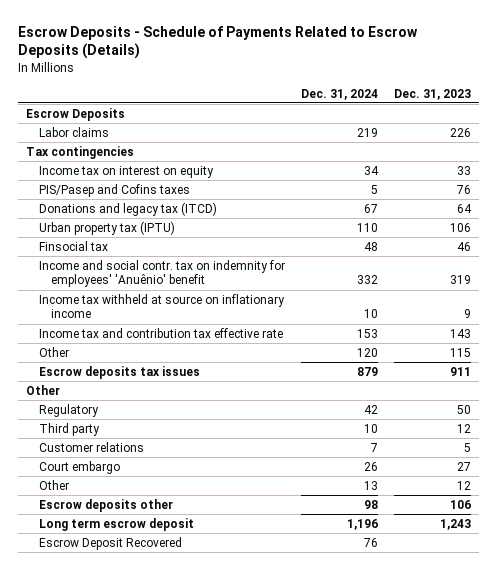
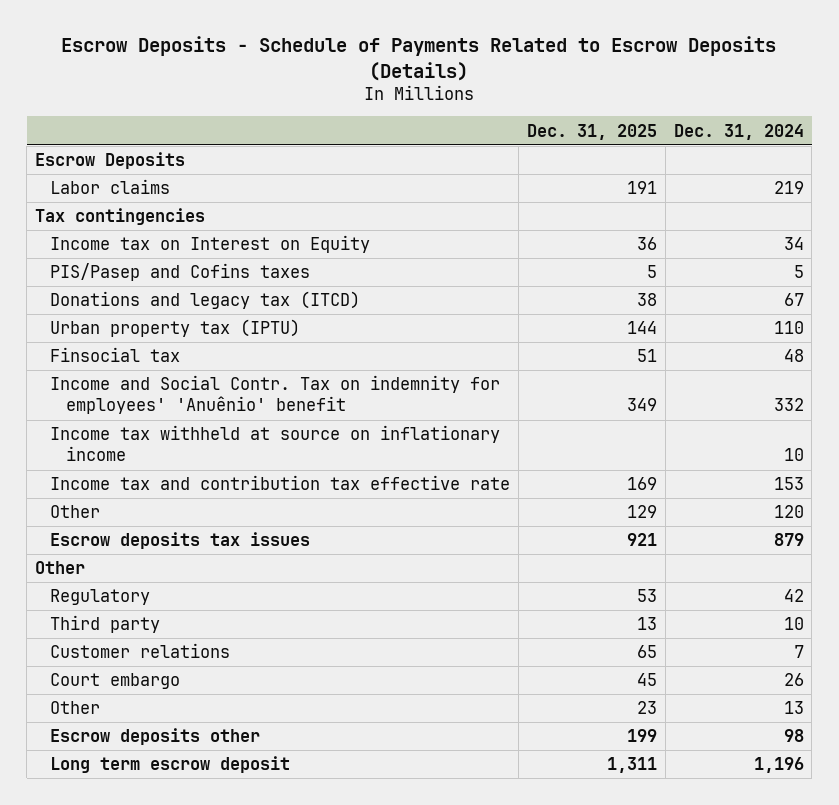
- | Dec. 31, 2024 | Dec. 31, 2023
+ | Dec. 31, 2025 | Dec. 31, 2024
- Income tax on interest on equity | 34 | 33
+ Income tax on Interest on Equity | 36 | 34
- Income and social contr. tax on indemnity for employees' 'Anuênio' benefit | 332 | 319
+ Income and Social Contr. Tax on indemnity for employees' 'Anuênio' benefit | 349 | 332
- Escrow Deposit Recovered | 76 |

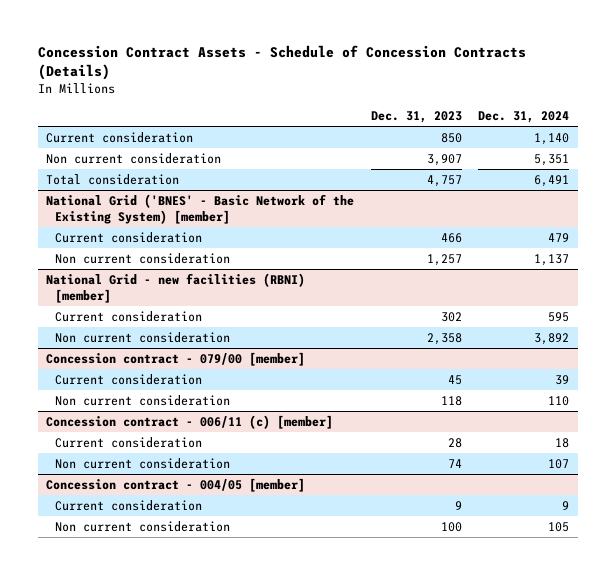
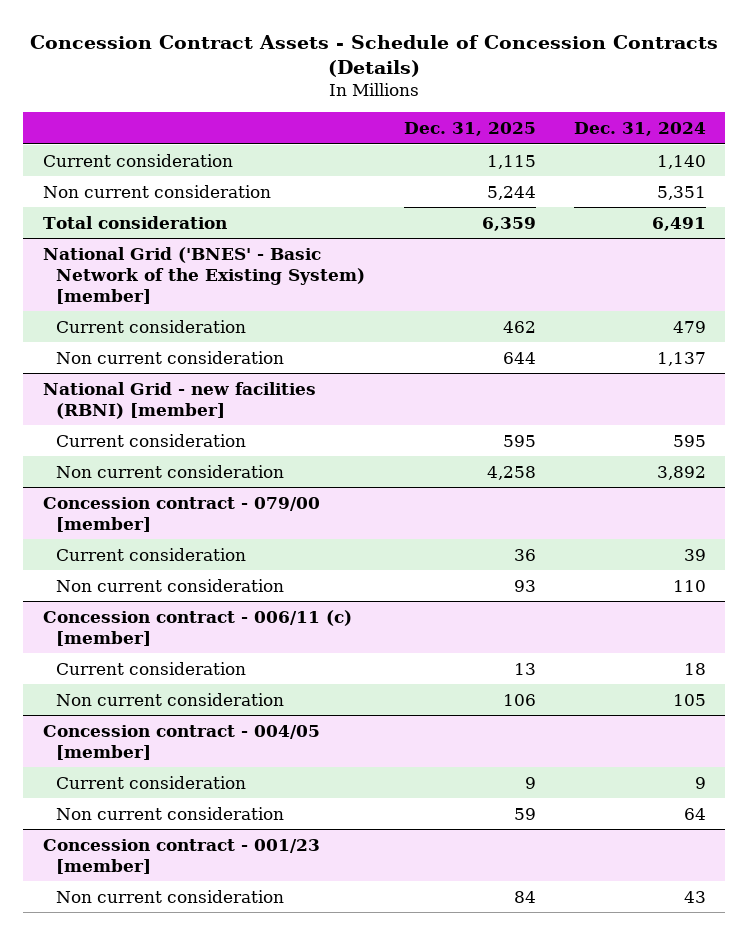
- | Dec. 31, 2023 | Dec. 31, 2024
+ | Dec. 31, 2025 | Dec. 31, 2024
@ Concession contract - 006/11 (c) [member]
- Non current consideration | 74 | 107
+ Non current consideration | 106 | 105
@ Concession contract - 004/05 [member]
- Non current consideration | 100 | 105
+ Non current consideration | 59 | 64
+ Concession contract - 001/23 [member]
+ Non current consideration | 84 | 43

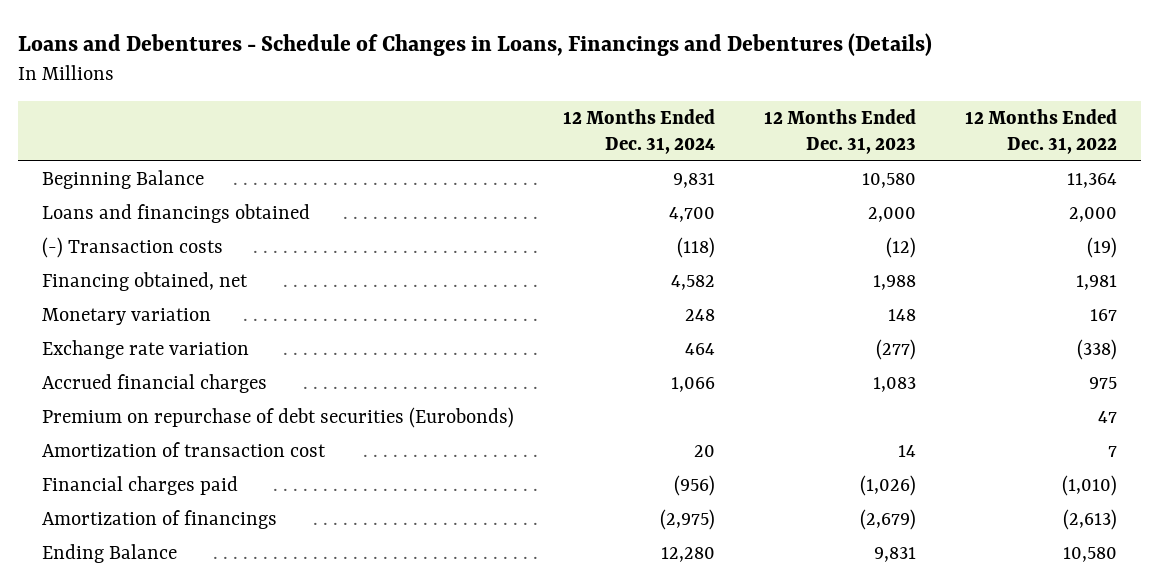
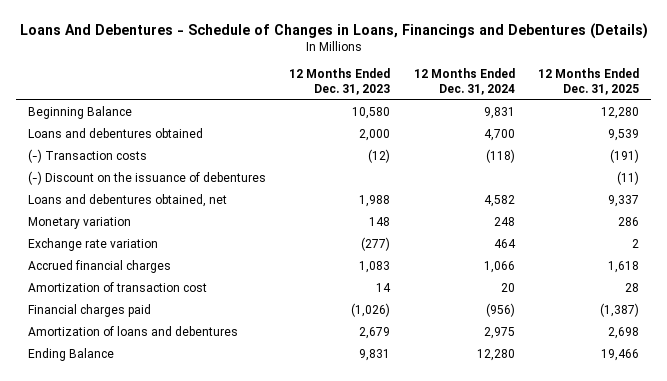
- Loans and Debentures - Schedule of Changes in Loans, Financings and Debentures (Details)
+ Loans And Debentures - Schedule of Changes in Loans, Financings and Debentures (Details)
- | 12 Months Ended Dec. 31, 2024 | 12 Months Ended Dec. 31, 2023 | 12 Months Ended Dec. 31, 2022
+ | 12 Months Ended Dec. 31, 2023 | 12 Months Ended Dec. 31, 2024 | 12 Months Ended Dec. 31, 2025
- Loans and financings obtained | 4,700 | 2,000 | 2,000
+ Loans and debentures obtained | 2,000 | 4,700 | 9,539
- Financing obtained, net | 4,582 | 1,988 | 1,981
+ (-) Discount on the issuance of debentures | | | (11)
+ Loans and debentures obtained, net | 1,988 | 4,582 | 9,337
- Premium on repurchase of debt securities (Eurobonds) | | | 47
- Amortization of financings | (2,975) | (2,679) | (2,613)
+ Amortization of loans and debentures | 2,679 | 2,975 | 2,698

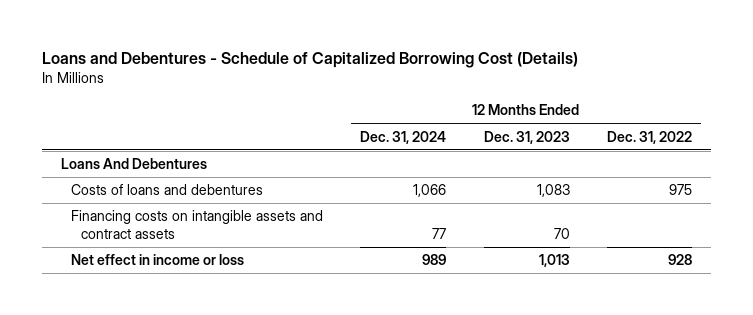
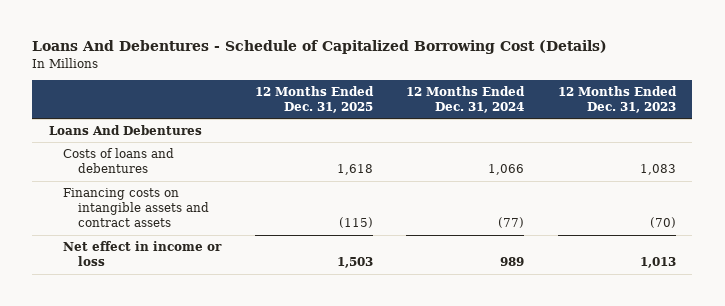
- Loans and Debentures - Schedule of Capitalized Borrowing Cost (Details)
+ Loans And Debentures - Schedule of Capitalized Borrowing Cost (Details)
- | 12 Months Ended Dec. 31, 2024 | 12 Months Ended Dec. 31, 2023 | 12 Months Ended Dec. 31, 2022
+ | 12 Months Ended Dec. 31, 2025 | 12 Months Ended Dec. 31, 2024 | 12 Months Ended Dec. 31, 2023
- Financing costs on intangible assets and contract assets | 77 | 70 |
+ Financing costs on intangible assets and contract assets | (115) | (77) | (70)

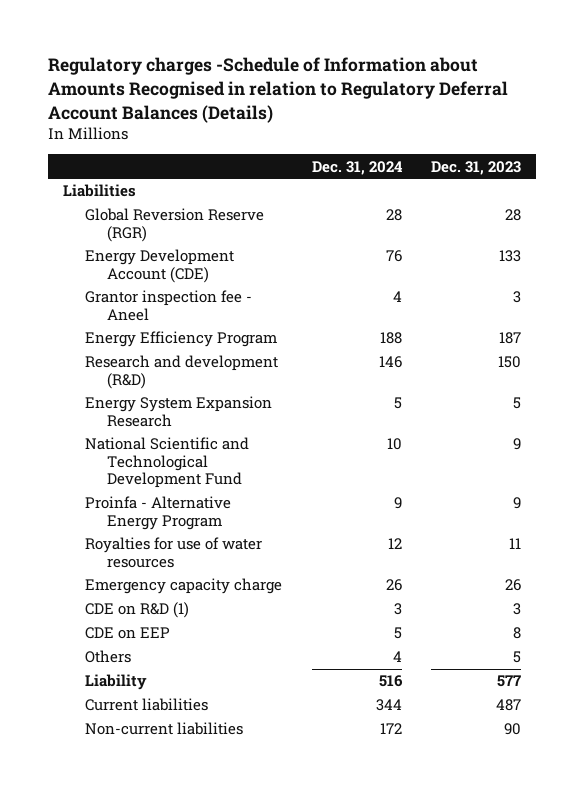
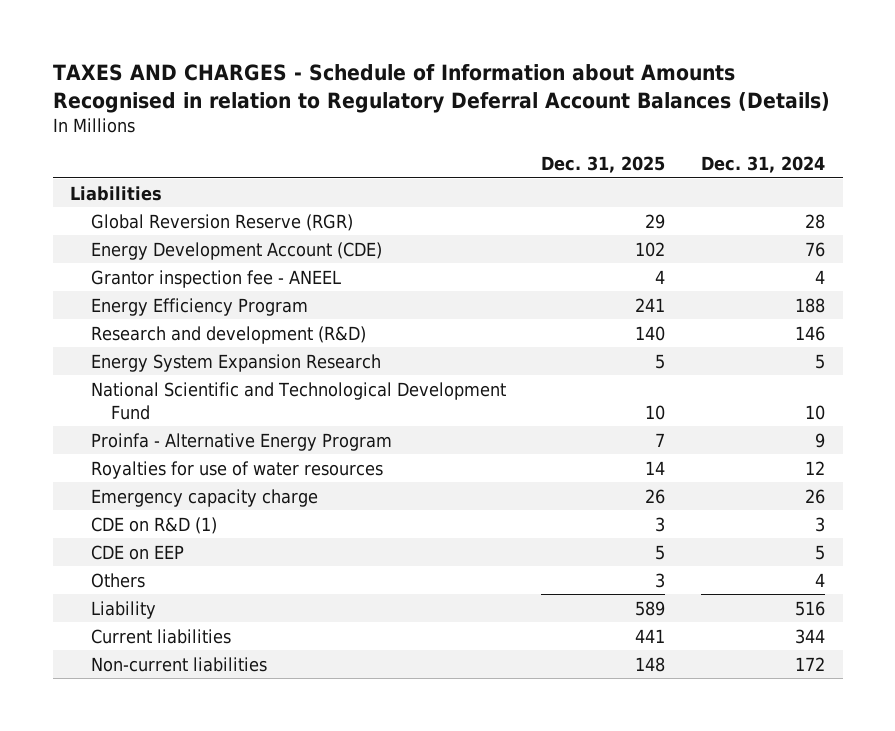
- Regulatory charges -Schedule of Information about Amounts Recognised in relation to Regulatory Deferral Account Balances (Details)
+ TAXES AND CHARGES - Schedule of Information about Amounts Recognised in relation to Regulatory Deferral Account Balances (Details)
- | Dec. 31, 2024 | Dec. 31, 2023
+ | Dec. 31, 2025 | Dec. 31, 2024
- Grantor inspection fee - Aneel | 4 | 3
+ Grantor inspection fee - ANEEL | 4 | 4

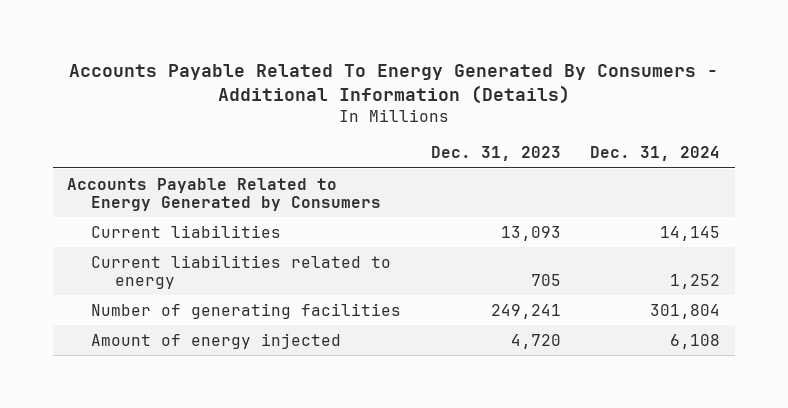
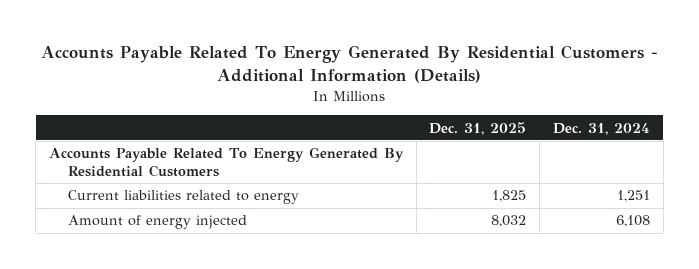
- Accounts Payable Related To Energy Generated By Consumers - Additional Information (Details)
+ Accounts Payable Related To Energy Generated By Residential Customers - Additional Information (Details)
- | Dec. 31, 2023 | Dec. 31, 2024
+ | Dec. 31, 2025 | Dec. 31, 2024
- Accounts Payable Related to Energy Generated by Consumers
- Current liabilities | 13,093 | 14,145
- Current liabilities related to energy | 705 | 1,252
- Number of generating facilities | 249,241 | 301,804
+ Accounts Payable Related To Energy Generated By Residential Customers
+ Current liabilities related to energy | 1,825 | 1,251

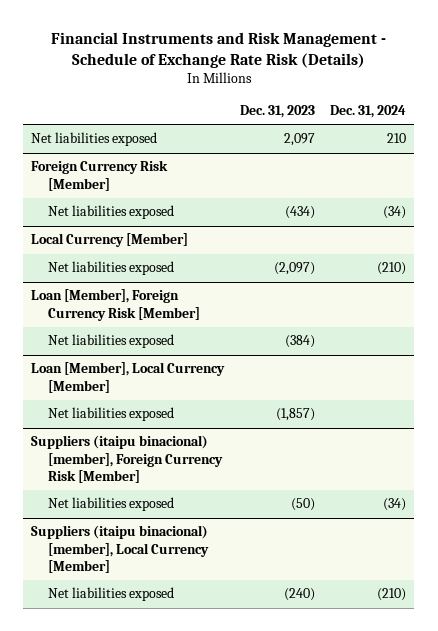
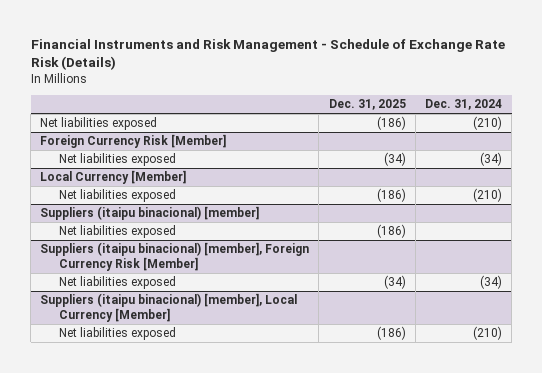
- | Dec. 31, 2023 | Dec. 31, 2024
+ | Dec. 31, 2025 | Dec. 31, 2024
- Net liabilities exposed | 2,097 | 210
+ Net liabilities exposed | (186) | (210)
- Loan [Member], Foreign Currency Risk [Member]
- Net liabilities exposed | (384) |
- Loan [Member], Local Currency [Member]
+ Suppliers (itaipu binacional) [member]

